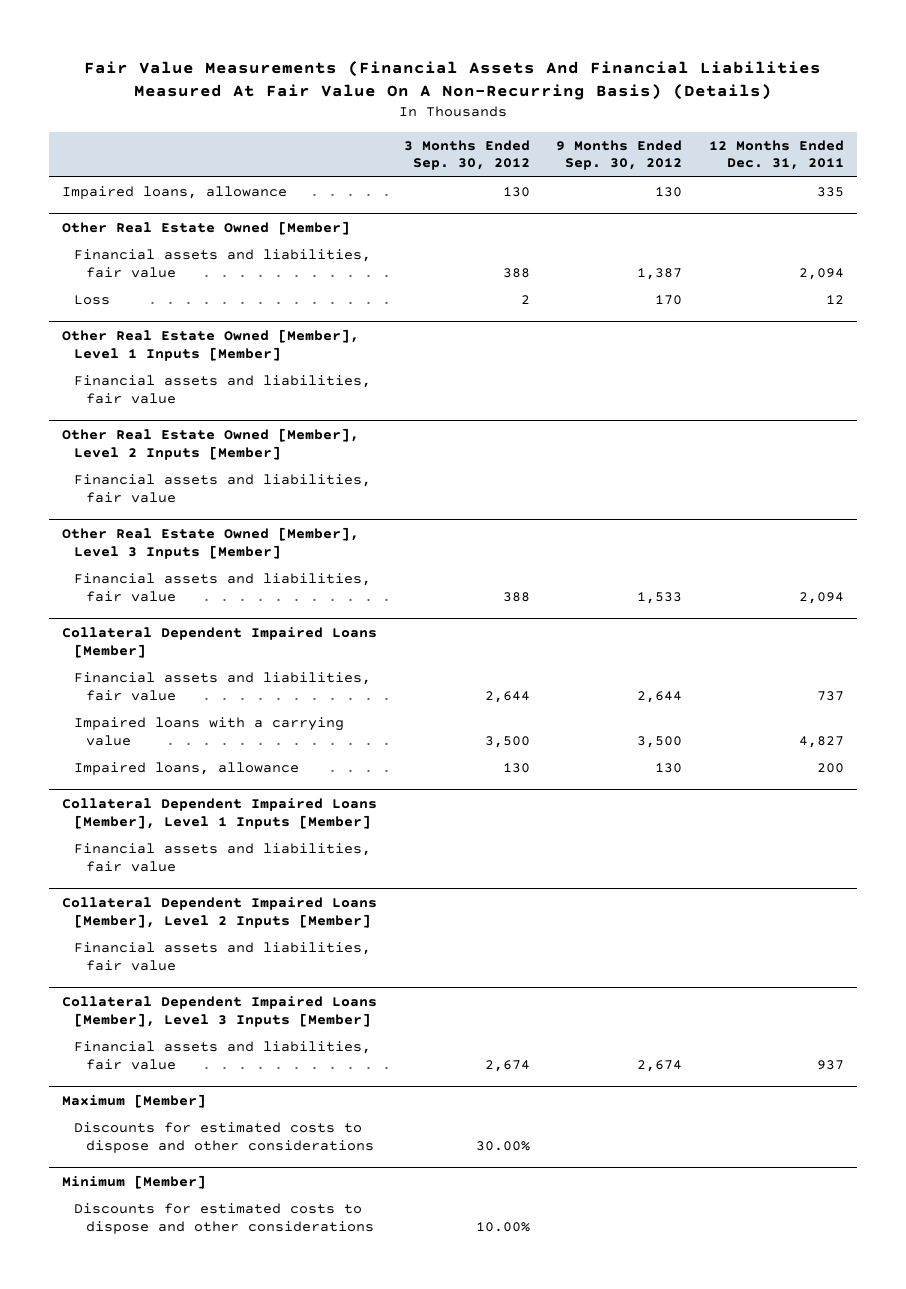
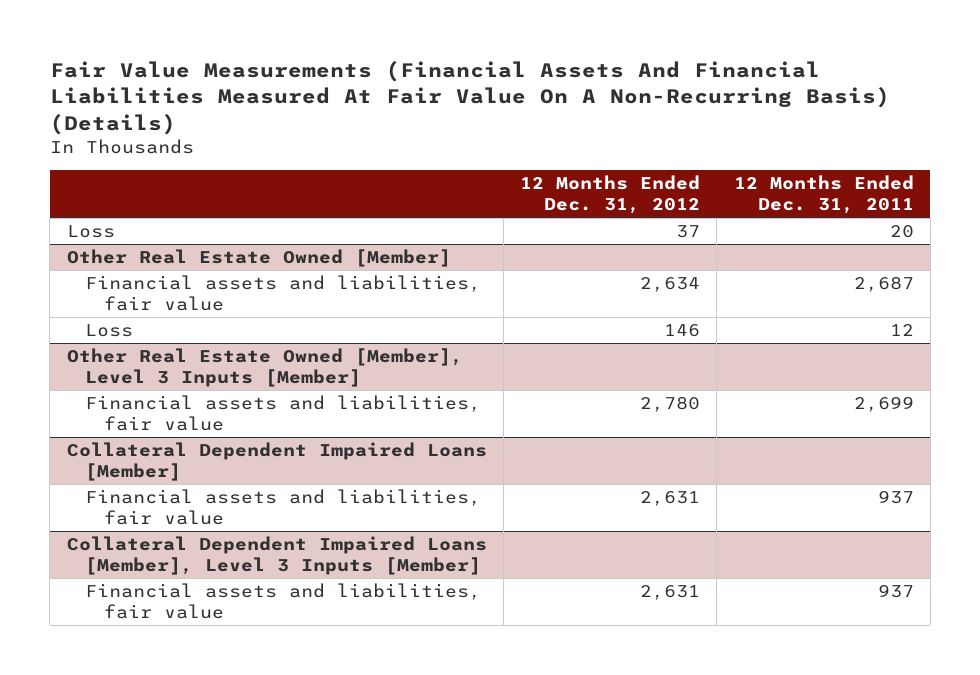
- | 3 Months Ended Sep. 30, 2012 | 9 Months Ended Sep. 30, 2012 | 12 Months Ended Dec. 31, 2011
+ | 12 Months Ended Dec. 31, 2012 | 12 Months Ended Dec. 31, 2011
- Impaired loans, allowance | 130 | 130 | 335
+ Loss | 37 | 20
@ Other Real Estate Owned [Member]
- Financial assets and liabilities, fair value | 388 | 1,387 | 2,094
+ Financial assets and liabilities, fair value | 2,634 | 2,687
- Other Real Estate Owned [Member], Level 1 Inputs [Member]
- Financial assets and liabilities, fair value
- Other Real Estate Owned [Member], Level 2 Inputs [Member]
- Financial assets and liabilities, fair value
@ Other Real Estate Owned [Member], Level 3 Inputs [Member]
- Financial assets and liabilities, fair value | 388 | 1,533 | 2,094
+ Financial assets and liabilities, fair value | 2,780 | 2,699
@ Collateral Dependent Impaired Loans [Member]
- Financial assets and liabilities, fair value | 2,644 | 2,644 | 737
- Impaired loans with a carrying value | 3,500 | 3,500 | 4,827
- Impaired loans, allowance | 130 | 130 | 200
- Collateral Dependent Impaired Loans [Member], Level 1 Inputs [Member]
- Financial assets and liabilities, fair value
- Collateral Dependent Impaired Loans [Member], Level 2 Inputs [Member]
- Financial assets and liabilities, fair value
@ Collateral Dependent Impaired Loans [Member]
+ Financial assets and liabilities, fair value | 2,631 | 937
- Maximum [Member]
- Discounts for estimated costs to dispose and other considerations | 30.00% | |
- Minimum [Member]
- Discounts for estimated costs to dispose and other considerations | 10.00% | |

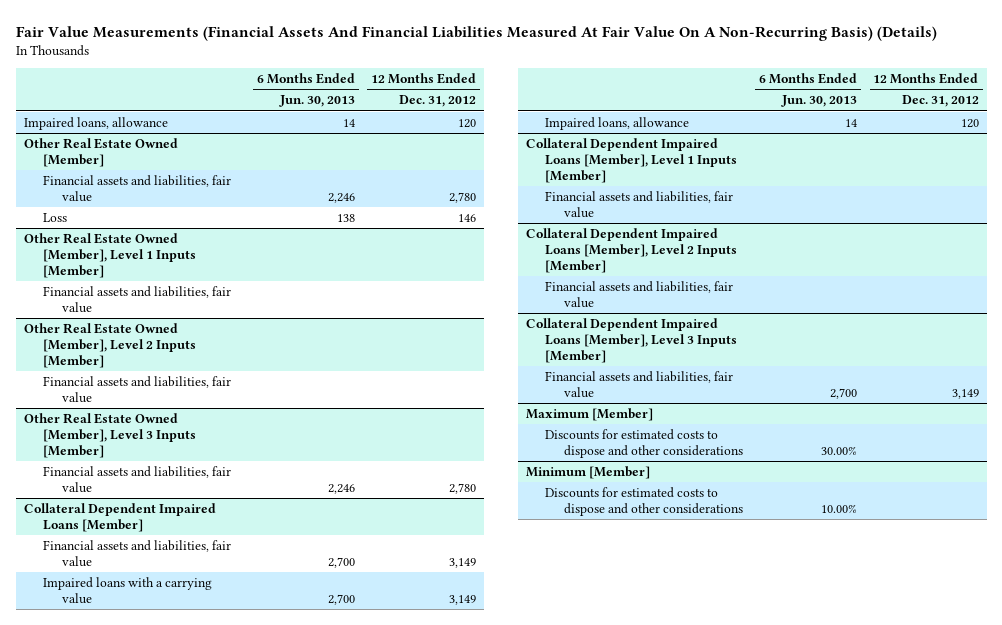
- | 12 Months Ended Dec. 31, 2012 | 12 Months Ended Dec. 31, 2011
+ | 6 Months Ended Jun. 30, 2013 | 12 Months Ended Dec. 31, 2012
- Loss | 37 | 20
+ Impaired loans, allowance | 14 | 120
@ Other Real Estate Owned [Member]
- Financial assets and liabilities, fair value | 2,634 | 2,687
+ Financial assets and liabilities, fair value | 2,246 | 2,780
+ Other Real Estate Owned [Member], Level 1 Inputs [Member]
+ Financial assets and liabilities, fair value
+ Other Real Estate Owned [Member], Level 2 Inputs [Member]
+ Financial assets and liabilities, fair value
@ Collateral Dependent Impaired Loans [Member]
- Financial assets and liabilities, fair value | 2,631 | 937
+ Financial assets and liabilities, fair value | 2,700 | 3,149
+ Impaired loans with a carrying value | 2,700 | 3,149
+ Impaired loans, allowance | 14 | 120
+ Collateral Dependent Impaired Loans [Member], Level 1 Inputs [Member]
+ Financial assets and liabilities, fair value
+ Collateral Dependent Impaired Loans [Member], Level 2 Inputs [Member]
+ Financial assets and liabilities, fair value
@ Collateral Dependent Impaired Loans [Member], Level 3 Inputs [Member]
- Financial assets and liabilities, fair value | 2,631 | 937
+ Financial assets and liabilities, fair value | 2,700 | 3,149
+ Maximum [Member]
+ Discounts for estimated costs to dispose and other considerations | 30.00% |
+ Minimum [Member]
+ Discounts for estimated costs to dispose and other considerations | 10.00% |

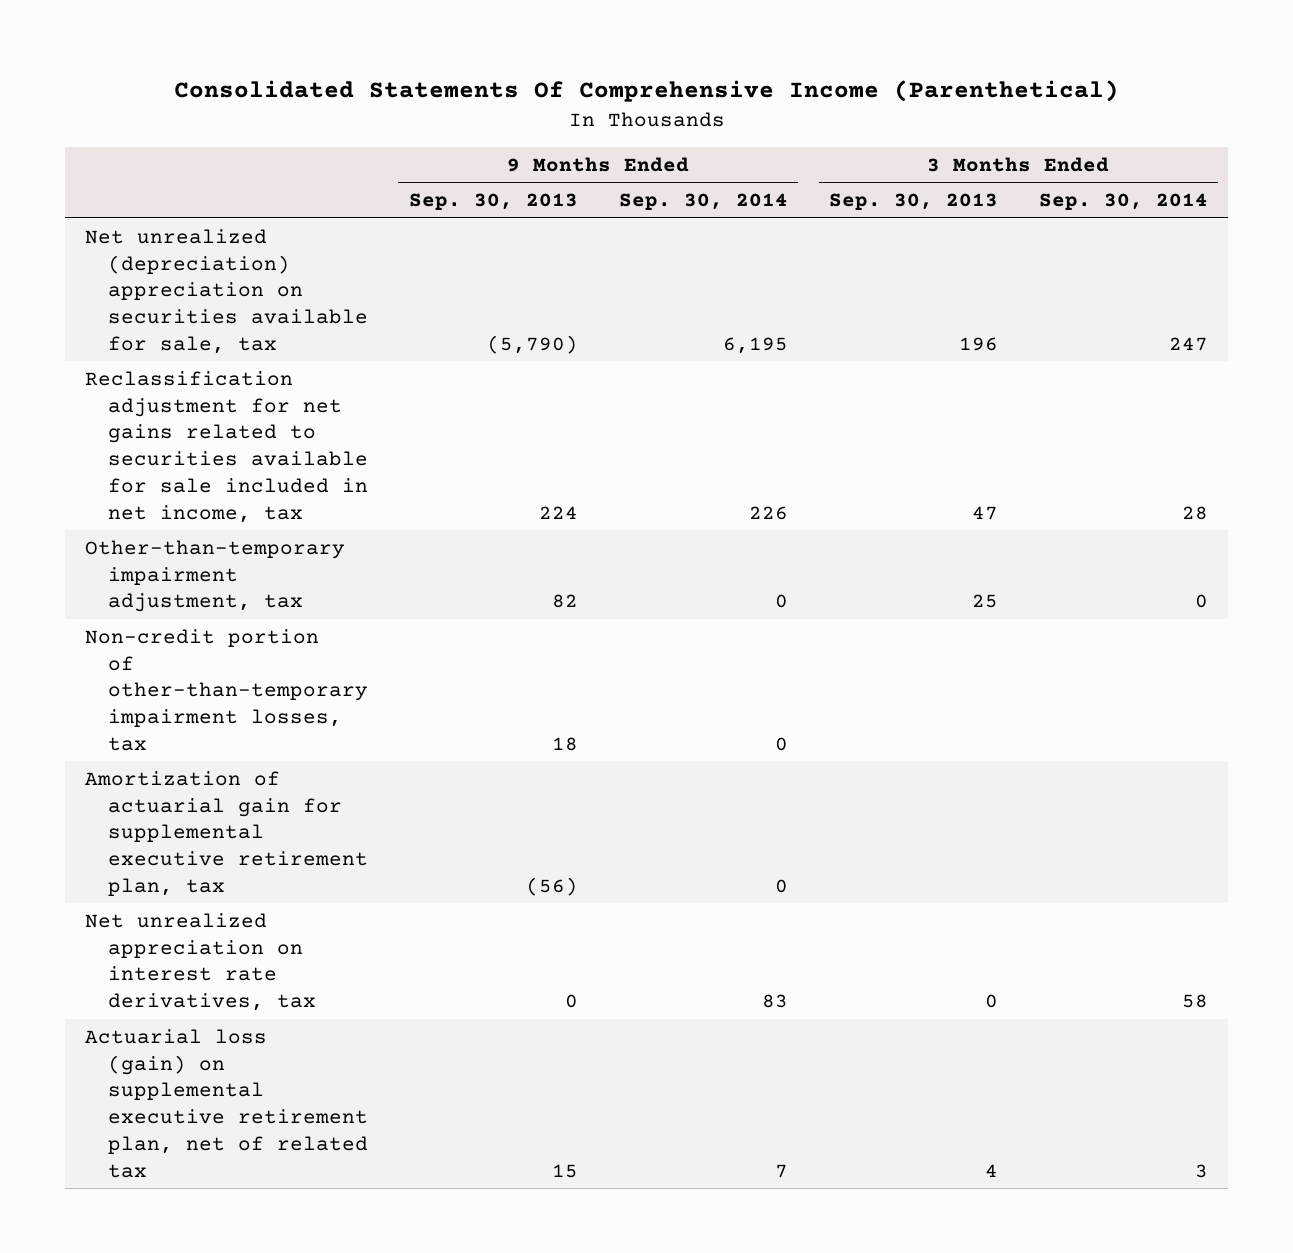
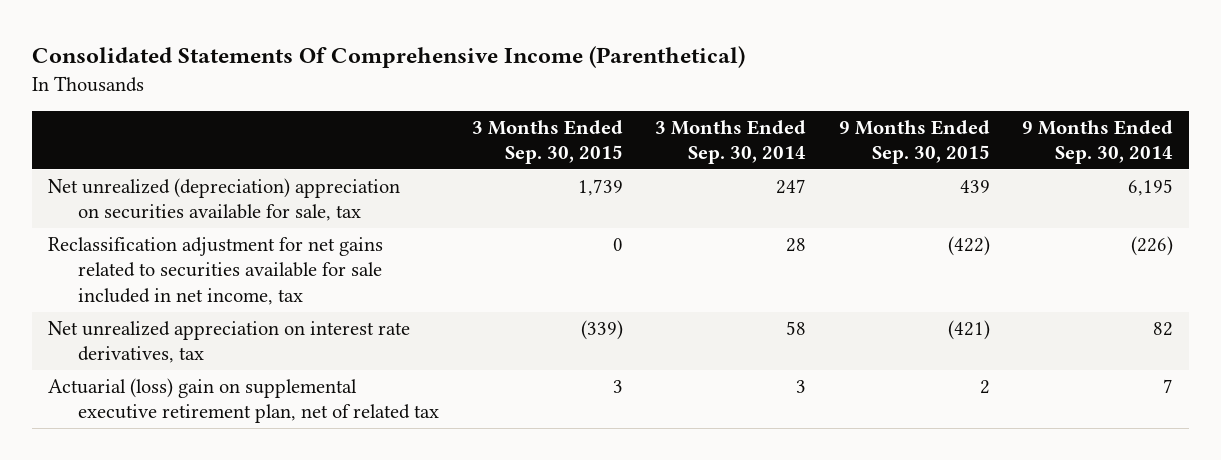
- | 9 Months Ended Sep. 30, 2013 | 9 Months Ended Sep. 30, 2014 | 3 Months Ended Sep. 30, 2013 | 3 Months Ended Sep. 30, 2014
+ | 3 Months Ended Sep. 30, 2015 | 3 Months Ended Sep. 30, 2014 | 9 Months Ended Sep. 30, 2015 | 9 Months Ended Sep. 30, 2014
- Reclassification adjustment for net gains related to securities available for sale included in net income, tax | 224 | 226 | 47 | 28
- Other-than-temporary impairment adjustment, tax | 82 | 0 | 25 | 0
- Non-credit portion of other-than-temporary impairment losses, tax | 18 | 0 | |
- Amortization of actuarial gain for supplemental executive retirement plan, tax | (56) | 0 | |
- Net unrealized appreciation on interest rate derivatives, tax | 0 | 83 | 0 | 58
- Actuarial loss (gain) on supplemental executive retirement plan, net of related tax | 15 | 7 | 4 | 3
+ Reclassification adjustment for net gains related to securities available for sale included in net income, tax | 0 | 28 | (422) | (226)
+ Net unrealized appreciation on interest rate derivatives, tax | (339) | 58 | (421) | 82
+ Actuarial (loss) gain on supplemental executive retirement plan, net of related tax | 3 | 3 | 2 | 7

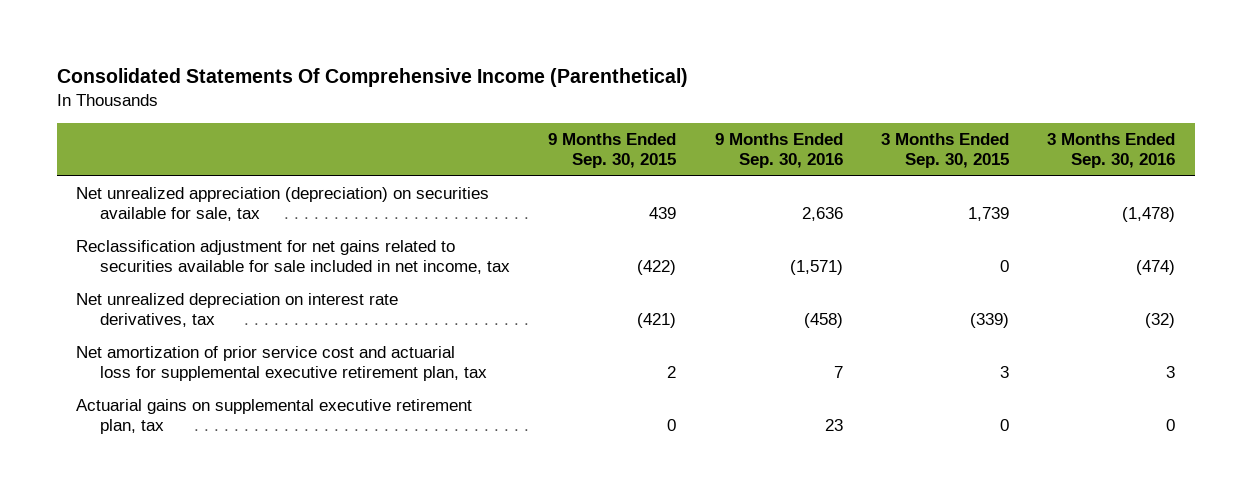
- | 3 Months Ended Sep. 30, 2015 | 3 Months Ended Sep. 30, 2014 | 9 Months Ended Sep. 30, 2015 | 9 Months Ended Sep. 30, 2014
+ | 9 Months Ended Sep. 30, 2015 | 9 Months Ended Sep. 30, 2016 | 3 Months Ended Sep. 30, 2015 | 3 Months Ended Sep. 30, 2016
- Net unrealized (depreciation) appreciation on securities available for sale, tax | 1,739 | 247 | 439 | 6,195
+ Net unrealized appreciation (depreciation) on securities available for sale, tax | 439 | 2,636 | 1,739 | (1,478)
- Net unrealized appreciation on interest rate derivatives, tax | (339) | 58 | (421) | 82
- Actuarial (loss) gain on supplemental executive retirement plan, net of related tax | 3 | 3 | 2 | 7
+ Net unrealized depreciation on interest rate derivatives, tax | (421) | (458) | (339) | (32)
+ Net amortization of prior service cost and actuarial loss for supplemental executive retirement plan, tax | 2 | 7 | 3 | 3
+ Actuarial gains on supplemental executive retirement plan, tax | 0 | 23 | 0 | 0

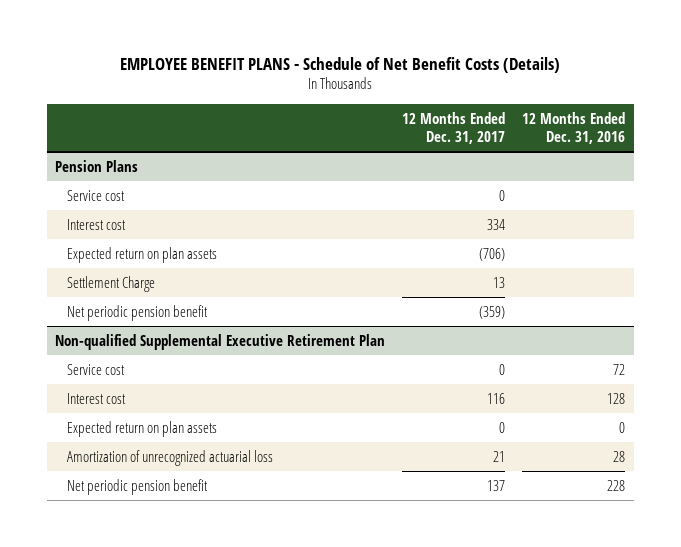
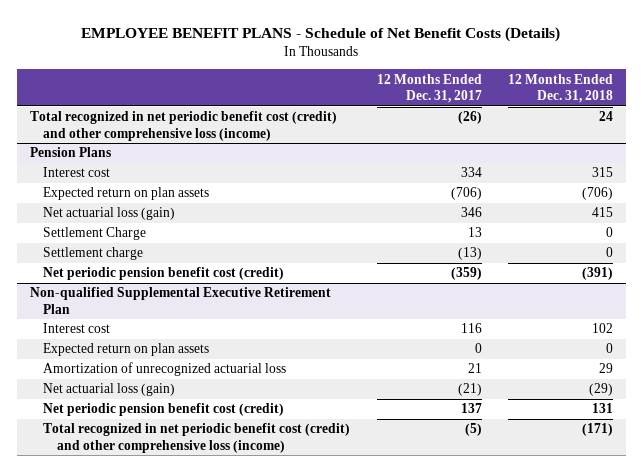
- | 12 Months Ended Dec. 31, 2017 | 12 Months Ended Dec. 31, 2016
+ | 12 Months Ended Dec. 31, 2017 | 12 Months Ended Dec. 31, 2018
+ Total recognized in net periodic benefit cost (credit) and other comprehensive loss (income) | (26) | 24
@ Pension Plans
- Service cost | 0 |
+ Net actuarial loss (gain) | 346 | 415
- Net periodic pension benefit | (359) |
+ Settlement charge | (13) | 0
+ Net periodic pension benefit cost (credit) | (359) | (391)
@ Non-qualified Supplemental Executive Retirement Plan
- Service cost | 0 | 72
- Net periodic pension benefit | 137 | 228
+ Net actuarial loss (gain) | (21) | (29)
+ Net periodic pension benefit cost (credit) | 137 | 131
+ Total recognized in net periodic benefit cost (credit) and other comprehensive loss (income) | (5) | (171)

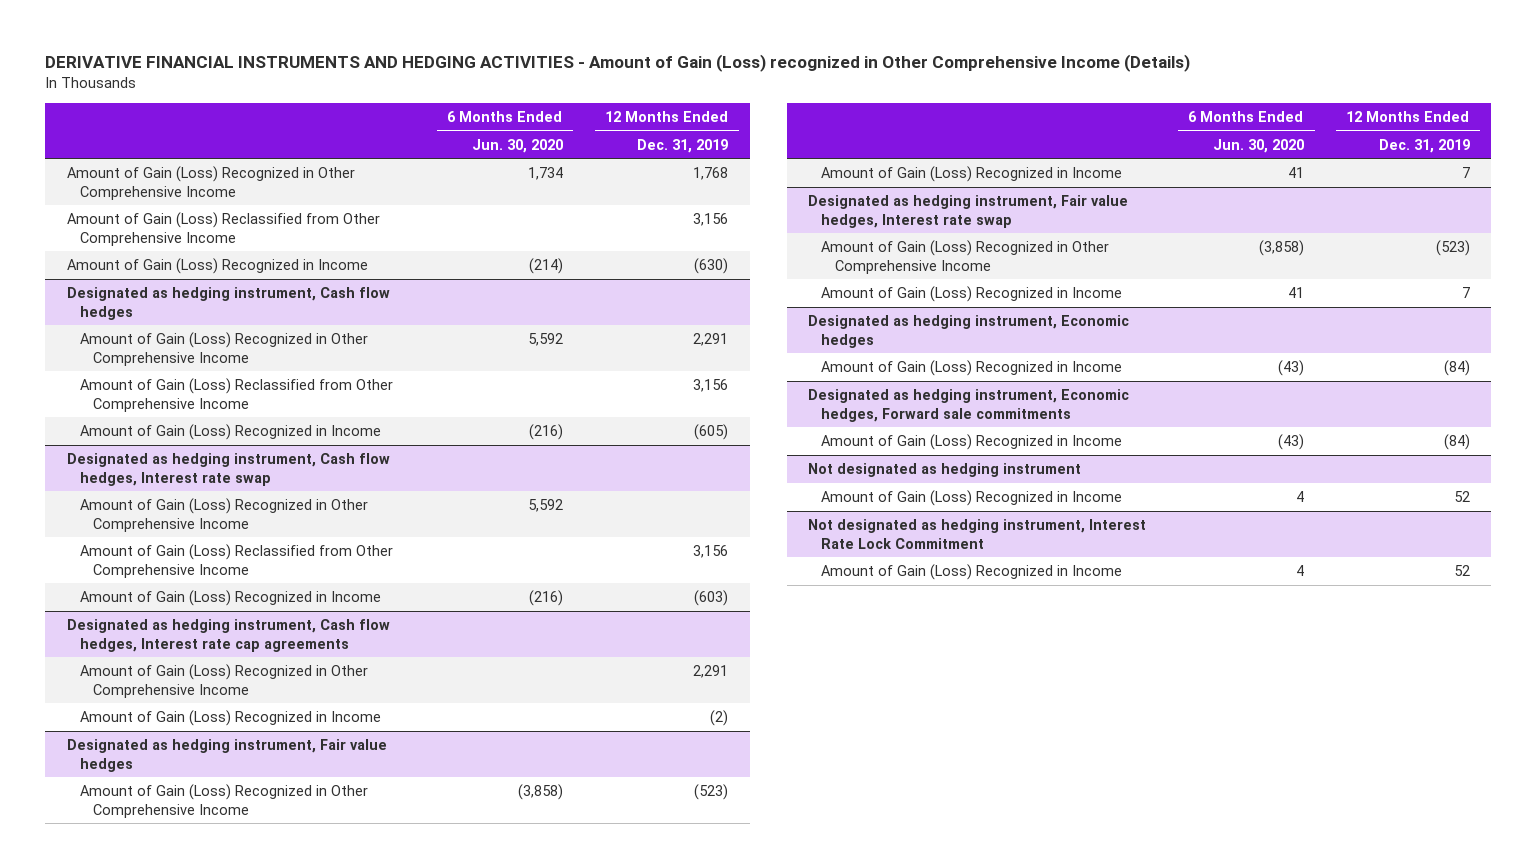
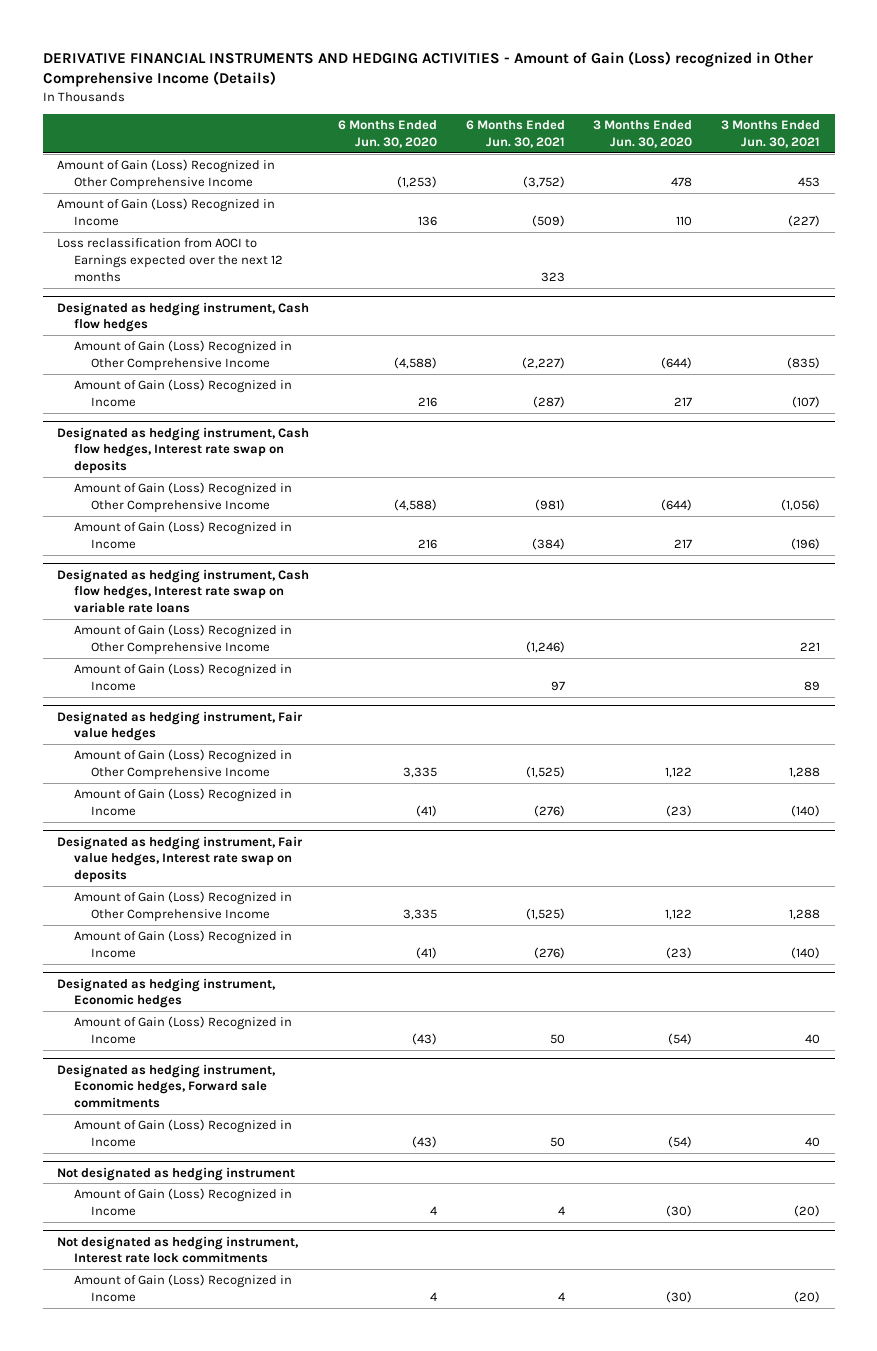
- | 6 Months Ended Jun. 30, 2020 | 12 Months Ended Dec. 31, 2019
+ | 6 Months Ended Jun. 30, 2020 | 6 Months Ended Jun. 30, 2021 | 3 Months Ended Jun. 30, 2020 | 3 Months Ended Jun. 30, 2021
- Amount of Gain (Loss) Recognized in Other Comprehensive Income | 1,734 | 1,768
- Amount of Gain (Loss) Reclassified from Other Comprehensive Income | | 3,156
- Amount of Gain (Loss) Recognized in Income | (214) | (630)
+ Amount of Gain (Loss) Recognized in Other Comprehensive Income | (1,253) | (3,752) | 478 | 453
+ Amount of Gain (Loss) Recognized in Income | 136 | (509) | 110 | (227)
+ Loss reclassification from AOCI to Earnings expected over the next 12 months | | 323 | |
@ Designated as hedging instrument, Cash flow hedges
- Amount of Gain (Loss) Recognized in Other Comprehensive Income | 5,592 | 2,291
- Amount of Gain (Loss) Reclassified from Other Comprehensive Income | | 3,156
- Amount of Gain (Loss) Recognized in Income | (216) | (605)
- Designated as hedging instrument, Cash flow hedges, Interest rate swap
- Amount of Gain (Loss) Recognized in Other Comprehensive Income | 5,592 |
- Amount of Gain (Loss) Reclassified from Other Comprehensive Income | | 3,156
- Amount of Gain (Loss) Recognized in Income | (216) | (603)
- Designated as hedging instrument, Cash flow hedges, Interest rate cap agreements
@ Designated as hedging instrument, Cash flow hedges
+ Amount of Gain (Loss) Recognized in Other Comprehensive Income | (4,588) | (2,227) | (644) | (835)
+ Amount of Gain (Loss) Recognized in Income | 216 | (287) | 217 | (107)
+ Designated as hedging instrument, Cash flow hedges, Interest rate swap on deposits
+ Amount of Gain (Loss) Recognized in Other Comprehensive Income | (4,588) | (981) | (644) | (1,056)
+ Amount of Gain (Loss) Recognized in Income | 216 | (384) | 217 | (196)
+ Designated as hedging instrument, Cash flow hedges, Interest rate swap on variable rate loans
@ Designated as hedging instrument, Fair value hedges
- Amount of Gain (Loss) Recognized in Other Comprehensive Income | (3,858) | (523)
- Amount of Gain (Loss) Recognized in Income | 41 | 7
- Designated as hedging instrument, Fair value hedges, Interest rate swap
- Amount of Gain (Loss) Recognized in Other Comprehensive Income | (3,858) | (523)
- Amount of Gain (Loss) Recognized in Income | 41 | 7
@ Designated as hedging instrument, Fair value hedges
+ Amount of Gain (Loss) Recognized in Other Comprehensive Income | 3,335 | (1,525) | 1,122 | 1,288
+ Amount of Gain (Loss) Recognized in Income | (41) | (276) | (23) | (140)
+ Designated as hedging instrument, Fair value hedges, Interest rate swap on deposits
+ Amount of Gain (Loss) Recognized in Other Comprehensive Income | 3,335 | (1,525) | 1,122 | 1,288
+ Amount of Gain (Loss) Recognized in Income | (41) | (276) | (23) | (140)
- Not designated as hedging instrument, Interest Rate Lock Commitment
+ Not designated as hedging instrument, Interest rate lock commitments

